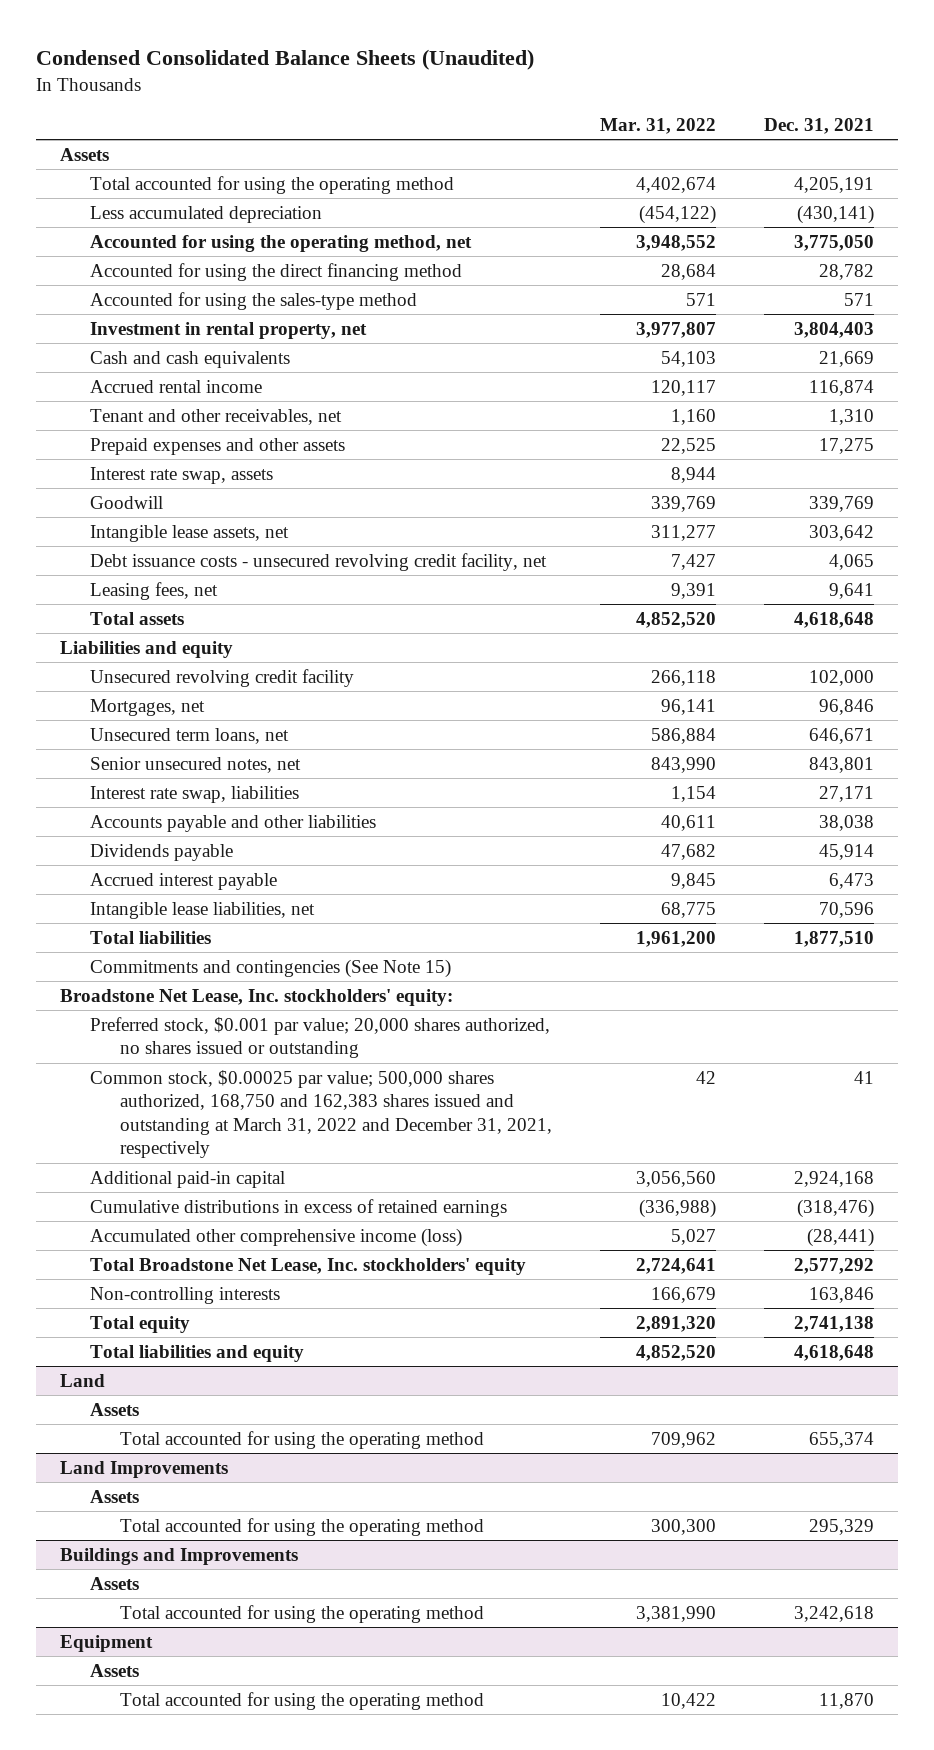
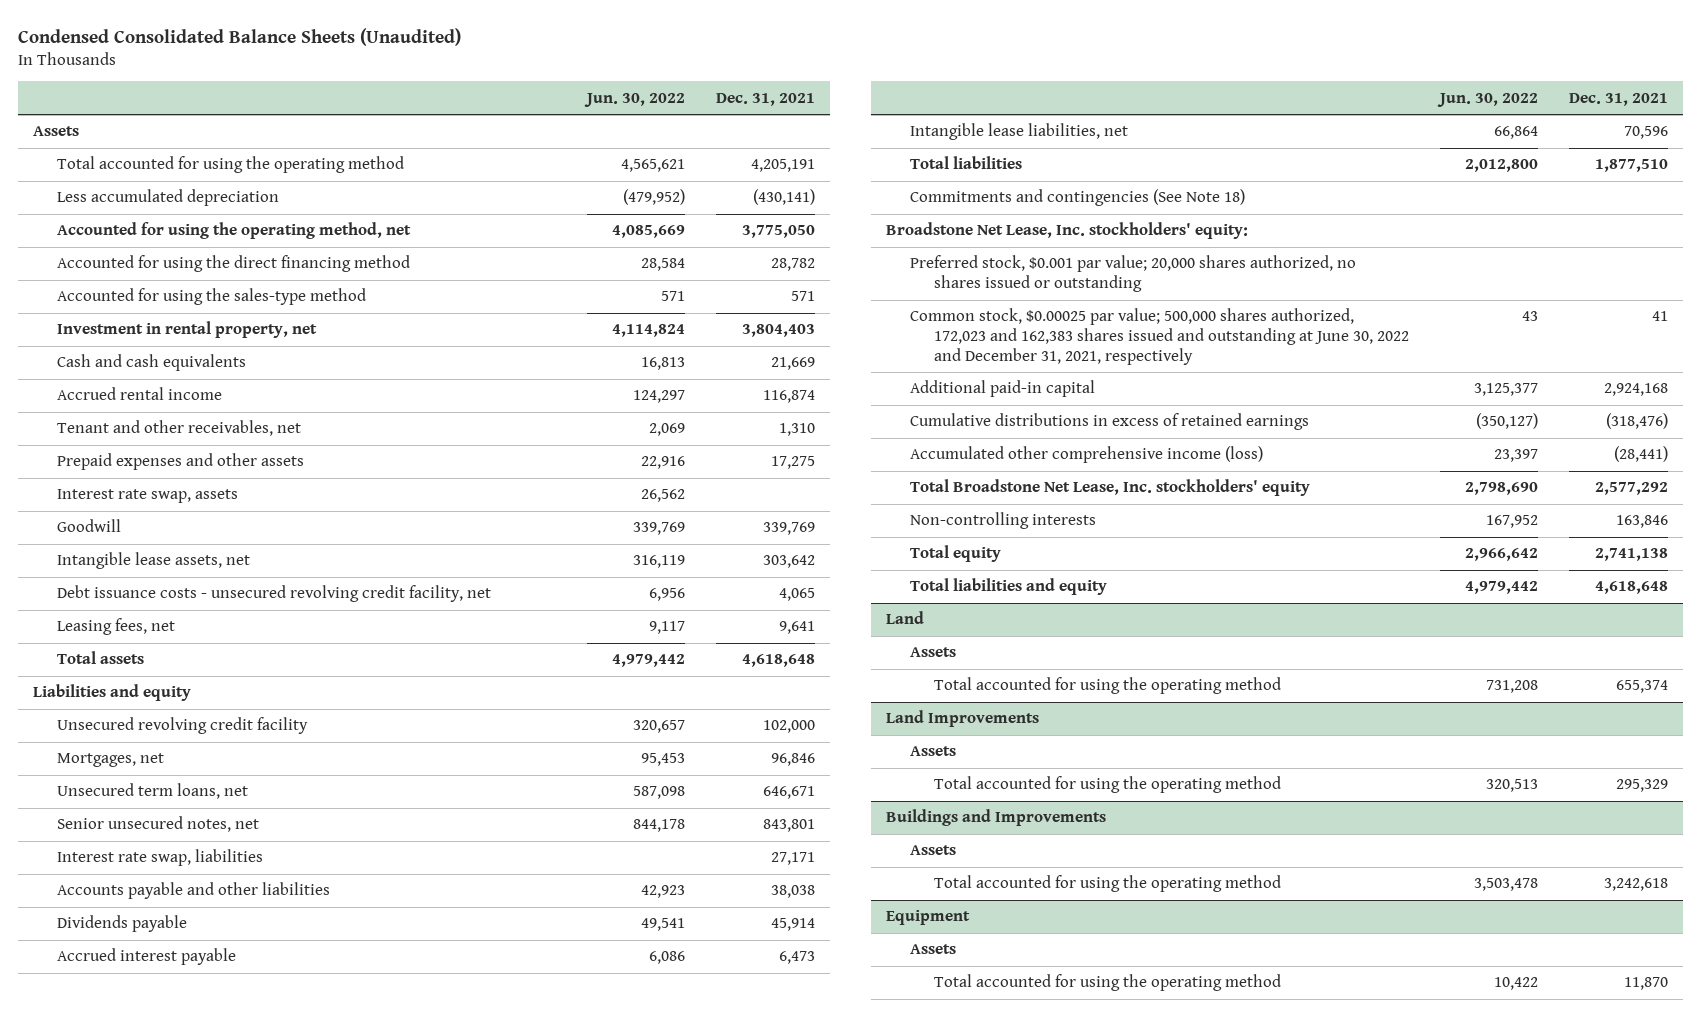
- | Mar. 31, 2022 | Dec. 31, 2021
+ | Jun. 30, 2022 | Dec. 31, 2021
- Commitments and contingencies (See Note 15)
+ Commitments and contingencies (See Note 18)
- Common stock, $0.00025 par value; 500,000 shares authorized, 168,750 and 162,383 shares issued and outstanding at March 31, 2022 and December 31, 2021, respectively | 42 | 41
+ Common stock, $0.00025 par value; 500,000 shares authorized, 172,023 and 162,383 shares issued and outstanding at June 30, 2022 and December 31, 2021, respectively | 43 | 41

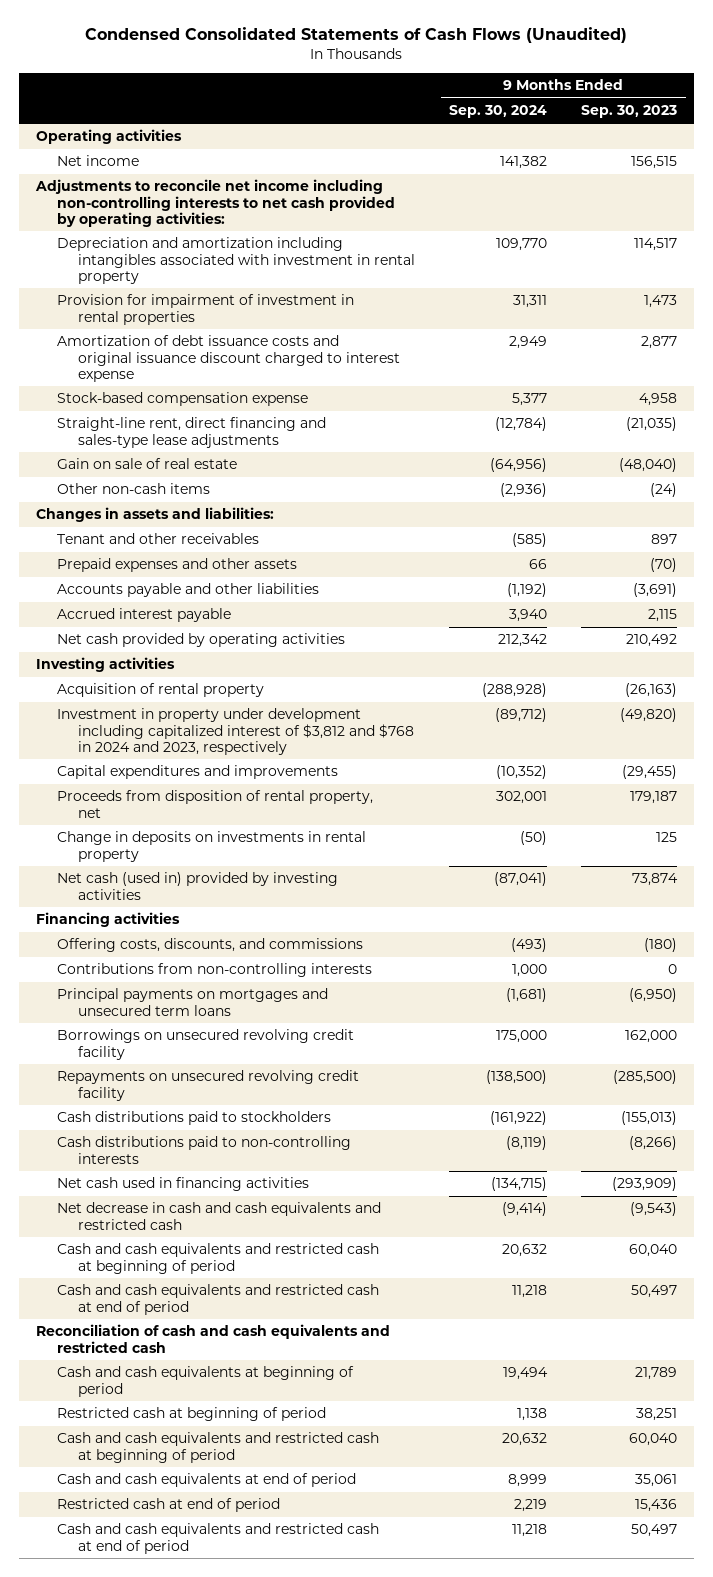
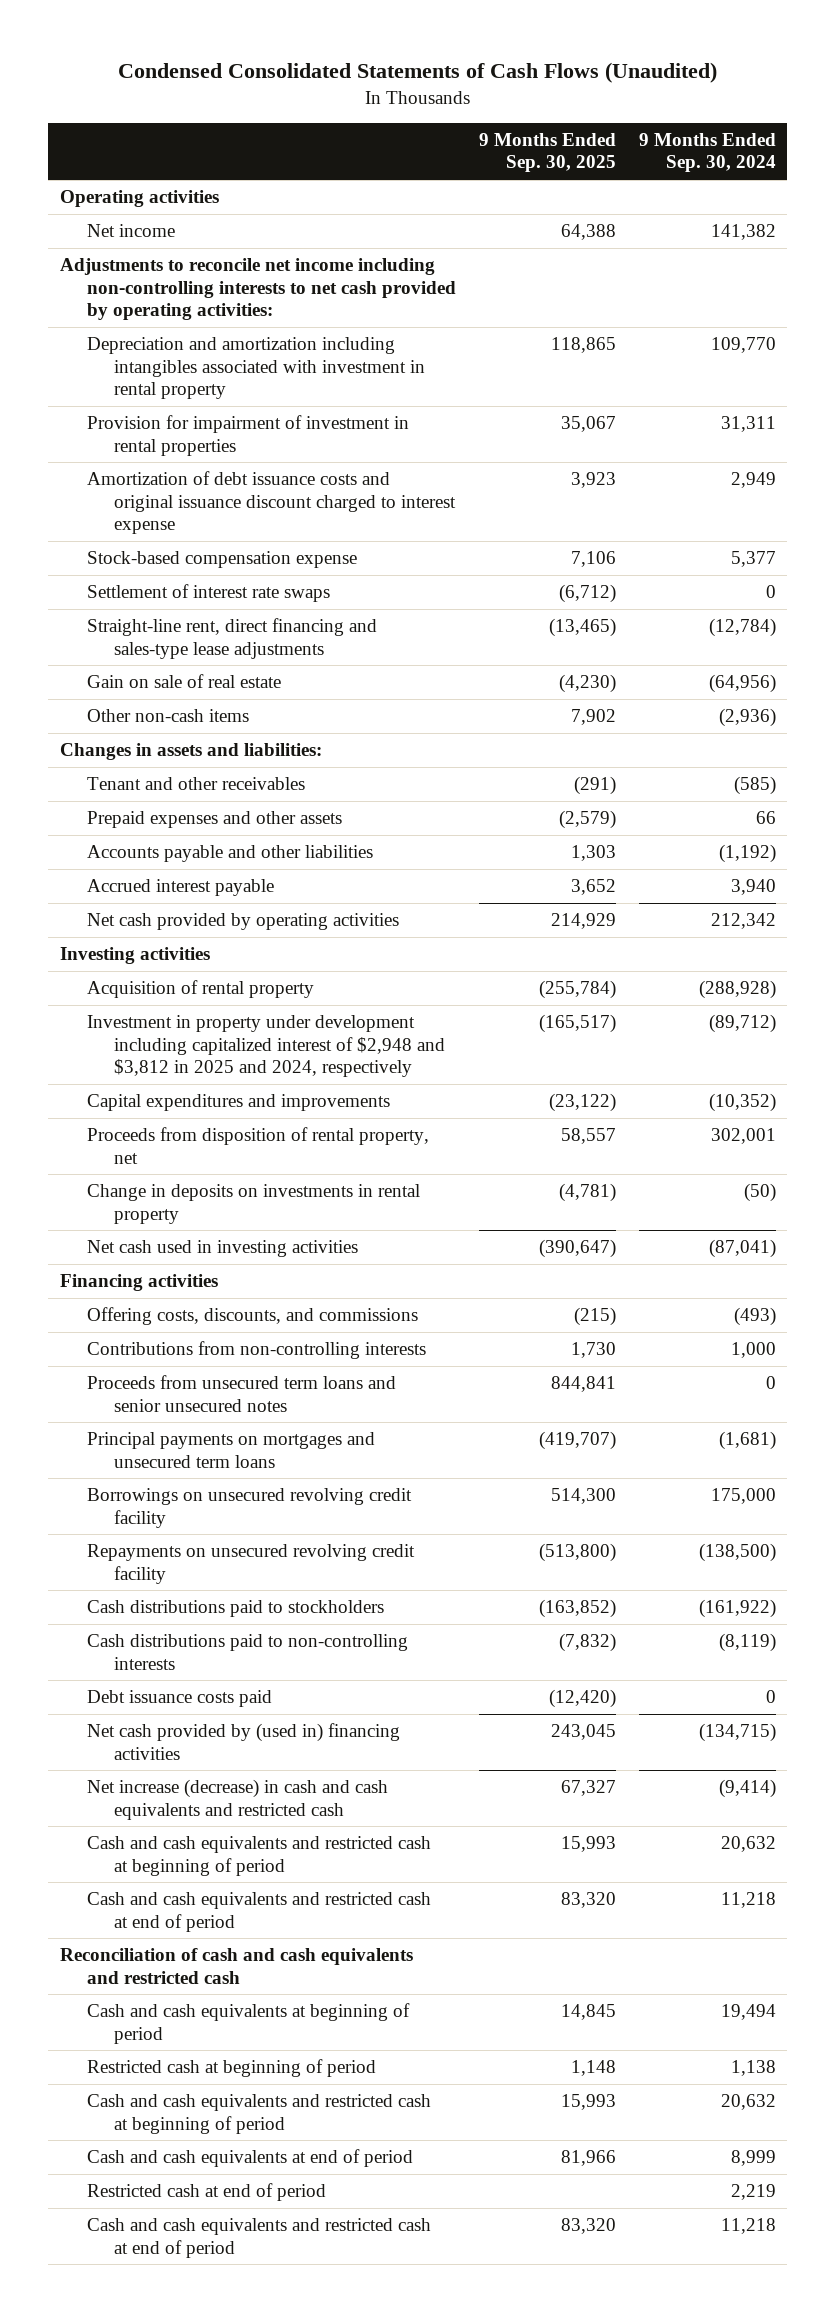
- | 9 Months Ended Sep. 30, 2024 | 9 Months Ended Sep. 30, 2023
+ | 9 Months Ended Sep. 30, 2025 | 9 Months Ended Sep. 30, 2024
+ Settlement of interest rate swaps | (6,712) | 0
- Investment in property under development including capitalized interest of $3,812 and $768 in 2024 and 2023, respectively | (89,712) | (49,820)
+ Investment in property under development including capitalized interest of $2,948 and $3,812 in 2025 and 2024, respectively | (165,517) | (89,712)
- Net cash (used in) provided by investing activities | (87,041) | 73,874
+ Net cash used in investing activities | (390,647) | (87,041)
+ Proceeds from unsecured term loans and senior unsecured notes | 844,841 | 0
- Net cash used in financing activities | (134,715) | (293,909)
- Net decrease in cash and cash equivalents and restricted cash | (9,414) | (9,543)
+ Debt issuance costs paid | (12,420) | 0
+ Net cash provided by (used in) financing activities | 243,045 | (134,715)
+ Net increase (decrease) in cash and cash equivalents and restricted cash | 67,327 | (9,414)

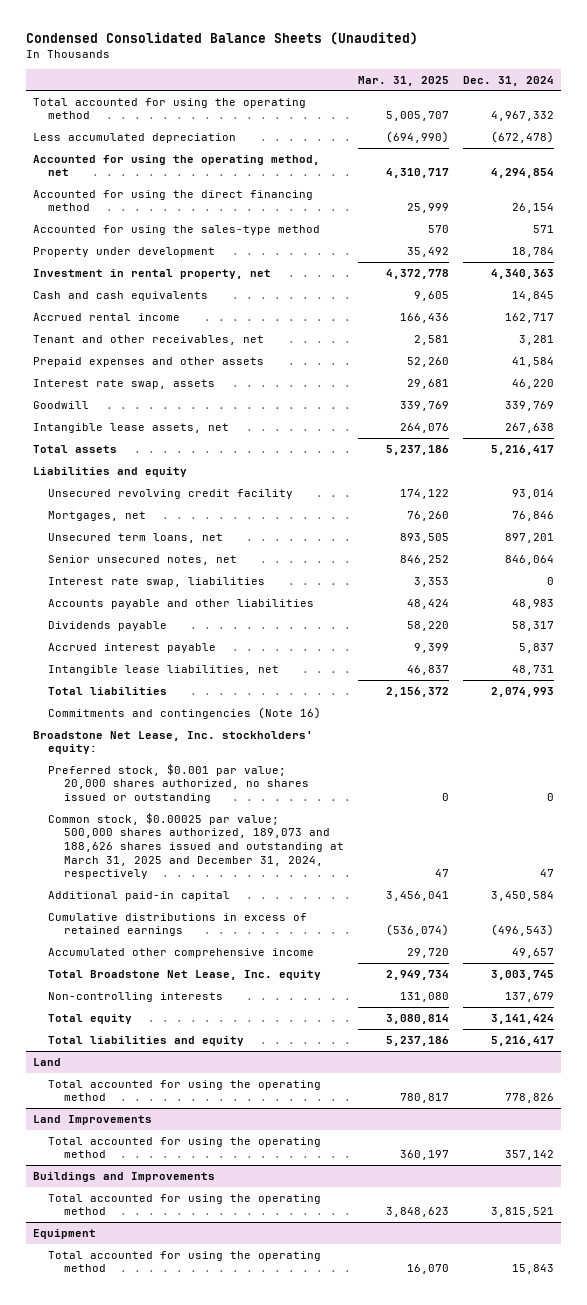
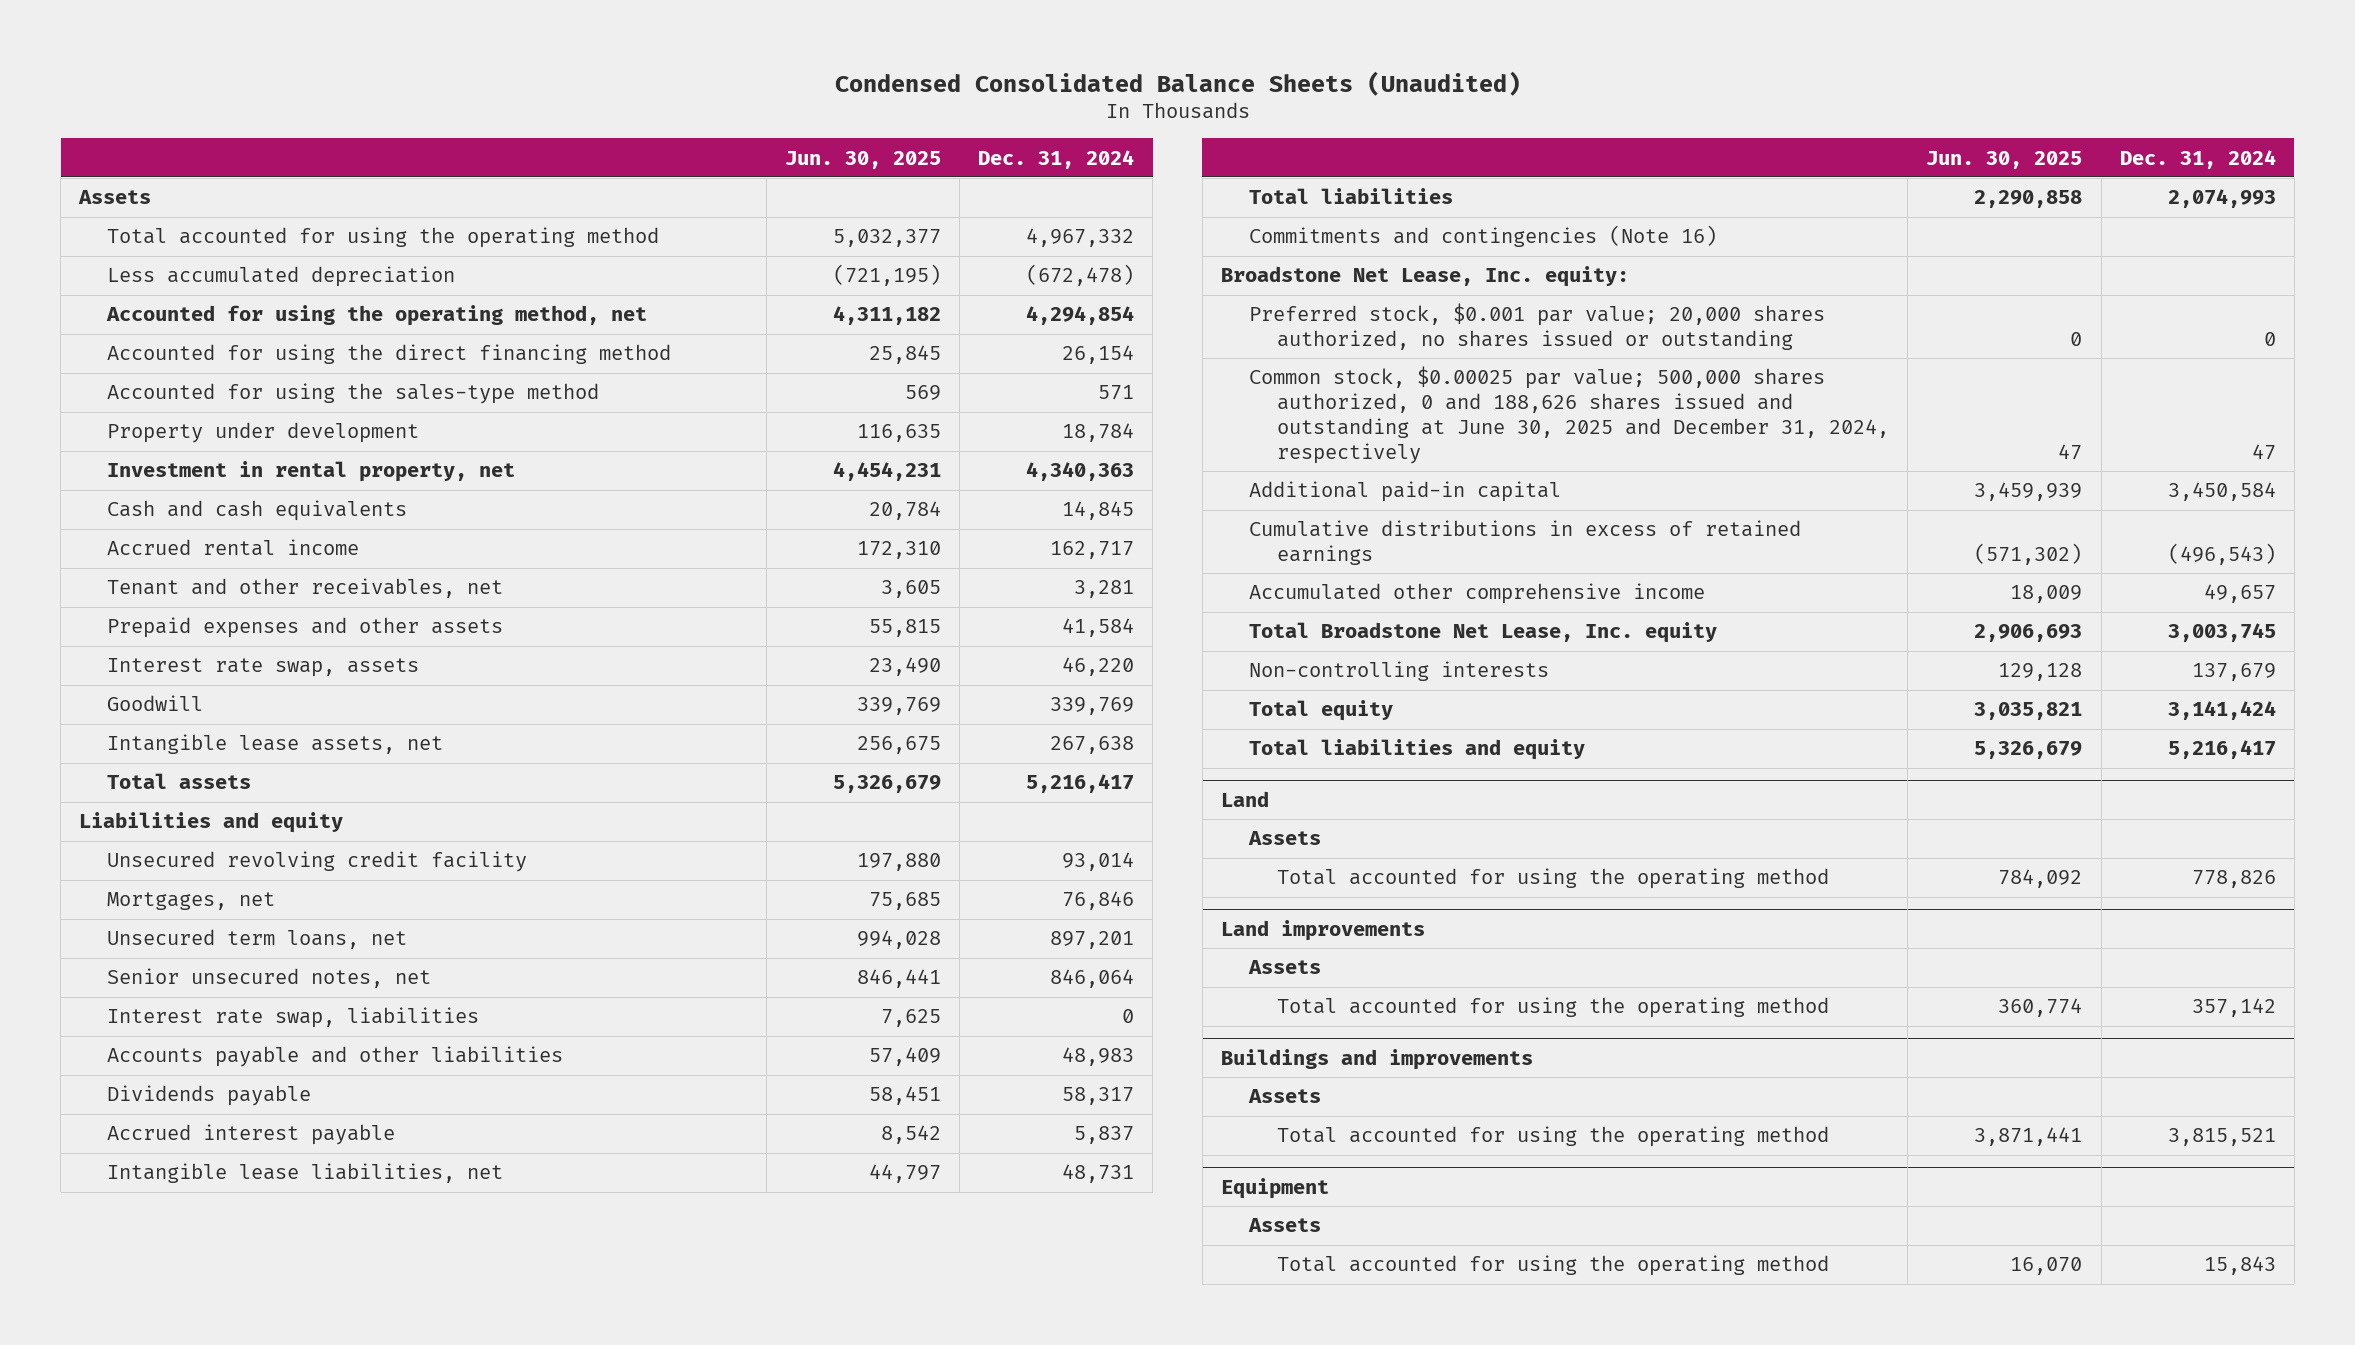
- | Mar. 31, 2025 | Dec. 31, 2024
+ | Jun. 30, 2025 | Dec. 31, 2024
+ Assets
- Broadstone Net Lease, Inc. stockholders' equity:
+ Broadstone Net Lease, Inc. equity:
- Common stock, $0.00025 par value; 500,000 shares authorized, 189,073 and 188,626 shares issued and outstanding at March 31, 2025 and December 31, 2024, respectively | 47 | 47
+ Common stock, $0.00025 par value; 500,000 shares authorized, 0 and 188,626 shares issued and outstanding at June 30, 2025 and December 31, 2024, respectively | 47 | 47
@ Land
+ Assets
- Land Improvements
+ Land improvements
+ Assets
- Buildings and Improvements
+ Buildings and improvements
+ Assets
@ Equipment
+ Assets

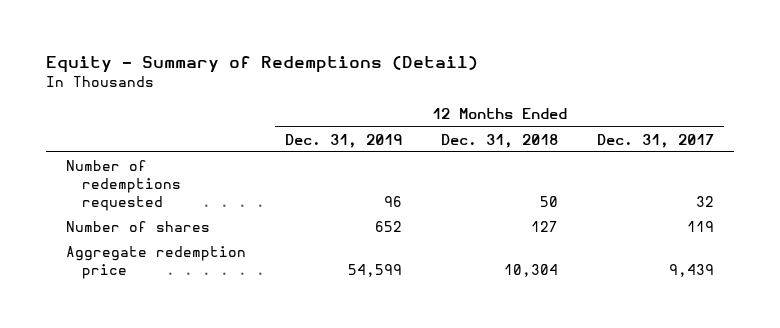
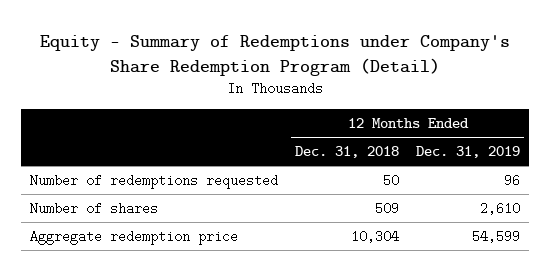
- Equity - Summary of Redemptions (Detail)
+ Equity - Summary of Redemptions under Company's Share Redemption Program (Detail)
- | 12 Months Ended Dec. 31, 2019 | 12 Months Ended Dec. 31, 2018 | 12 Months Ended Dec. 31, 2017
+ | 12 Months Ended Dec. 31, 2018 | 12 Months Ended Dec. 31, 2019
- Number of shares | 652 | 127 | 119
+ Number of shares | 509 | 2,610

